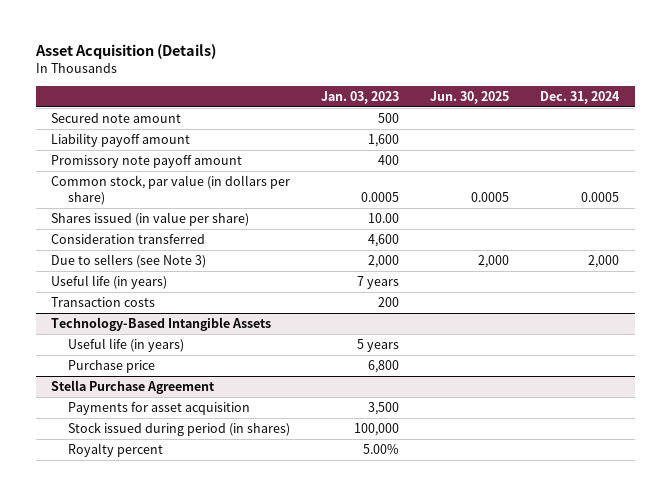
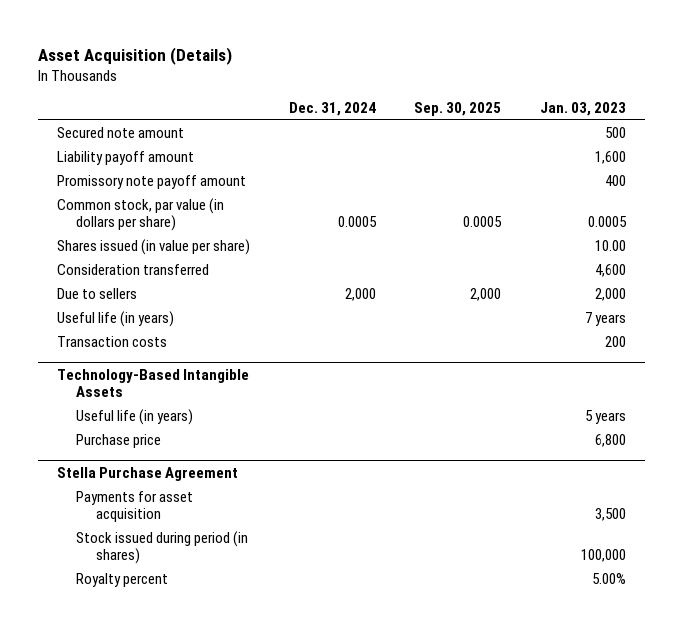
- | Jan. 03, 2023 | Jun. 30, 2025 | Dec. 31, 2024
+ | Dec. 31, 2024 | Sep. 30, 2025 | Jan. 03, 2023
- Due to sellers (see Note 3) | 2,000 | 2,000 | 2,000
+ Due to sellers | 2,000 | 2,000 | 2,000

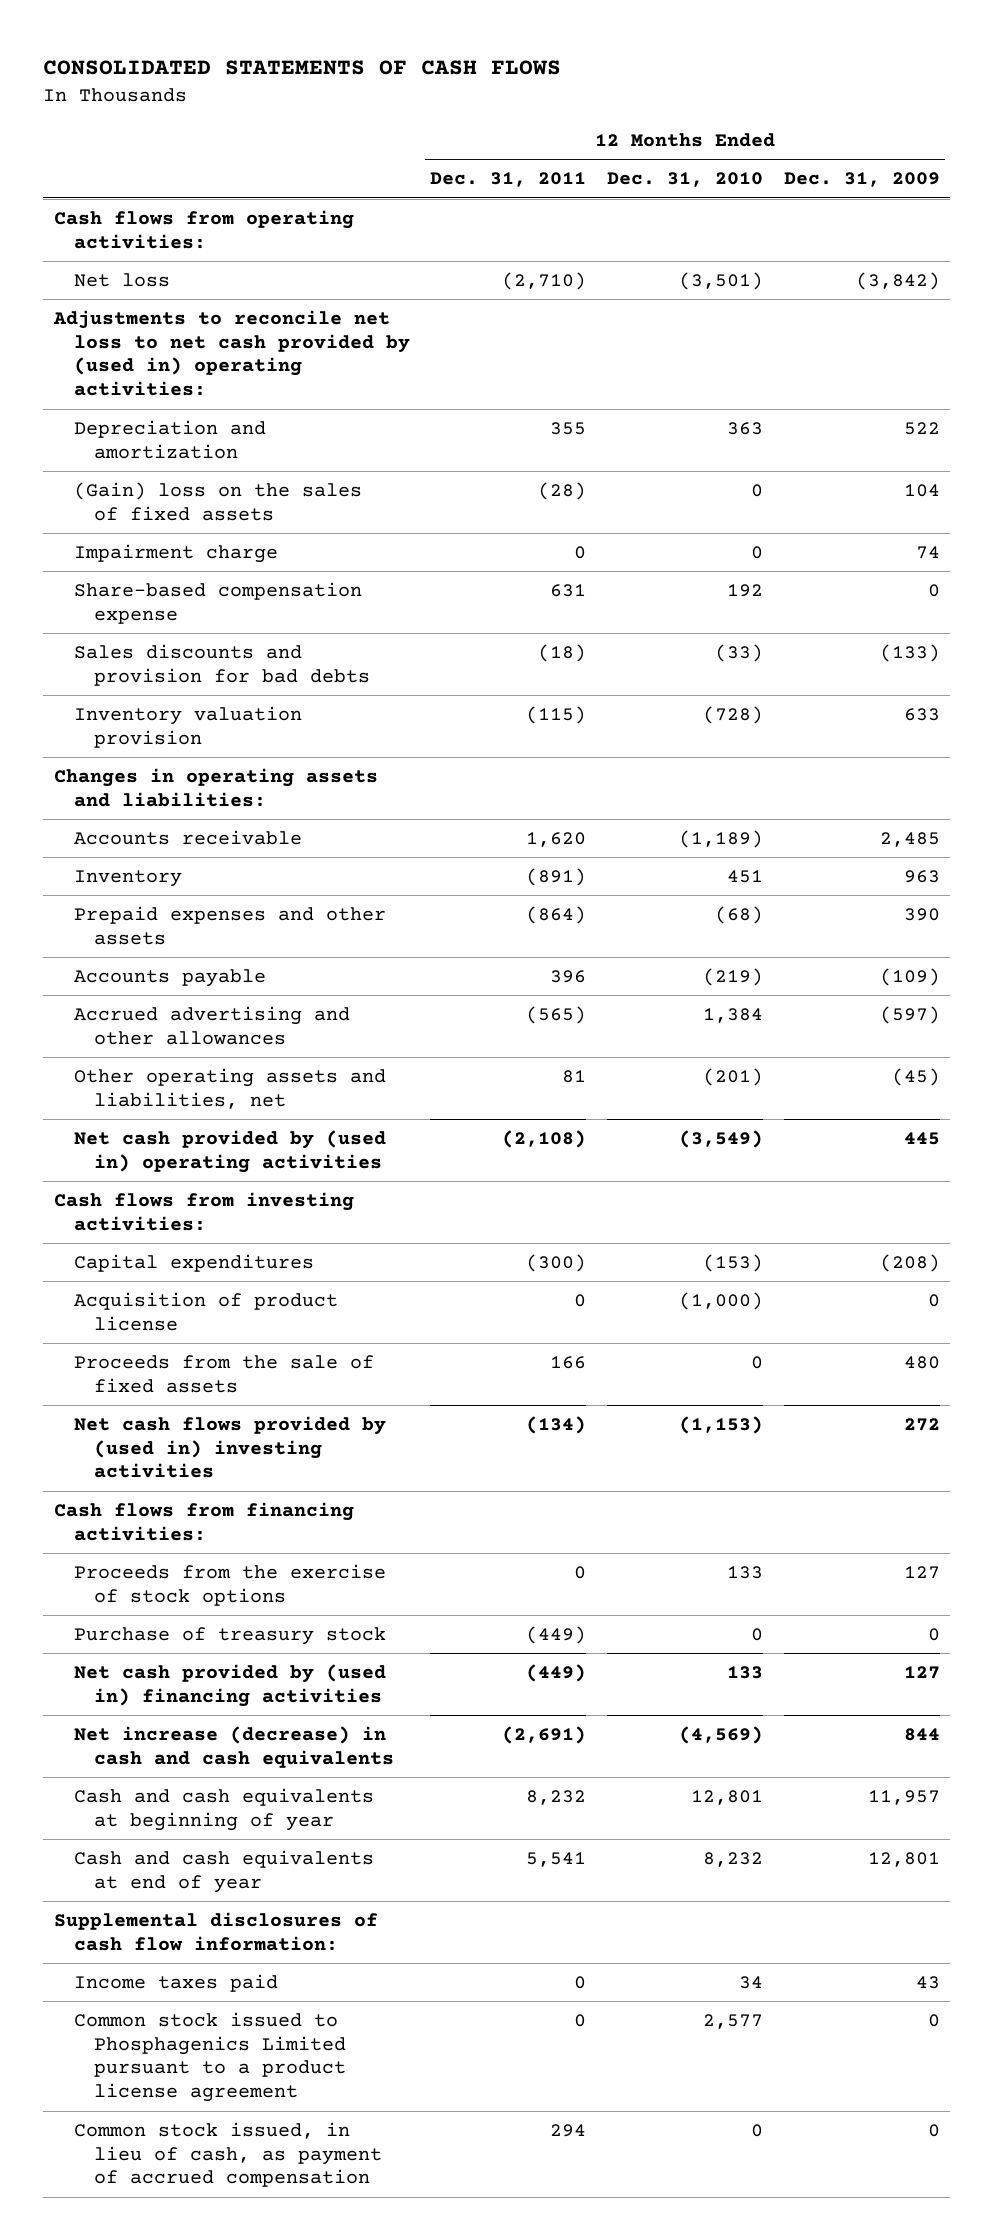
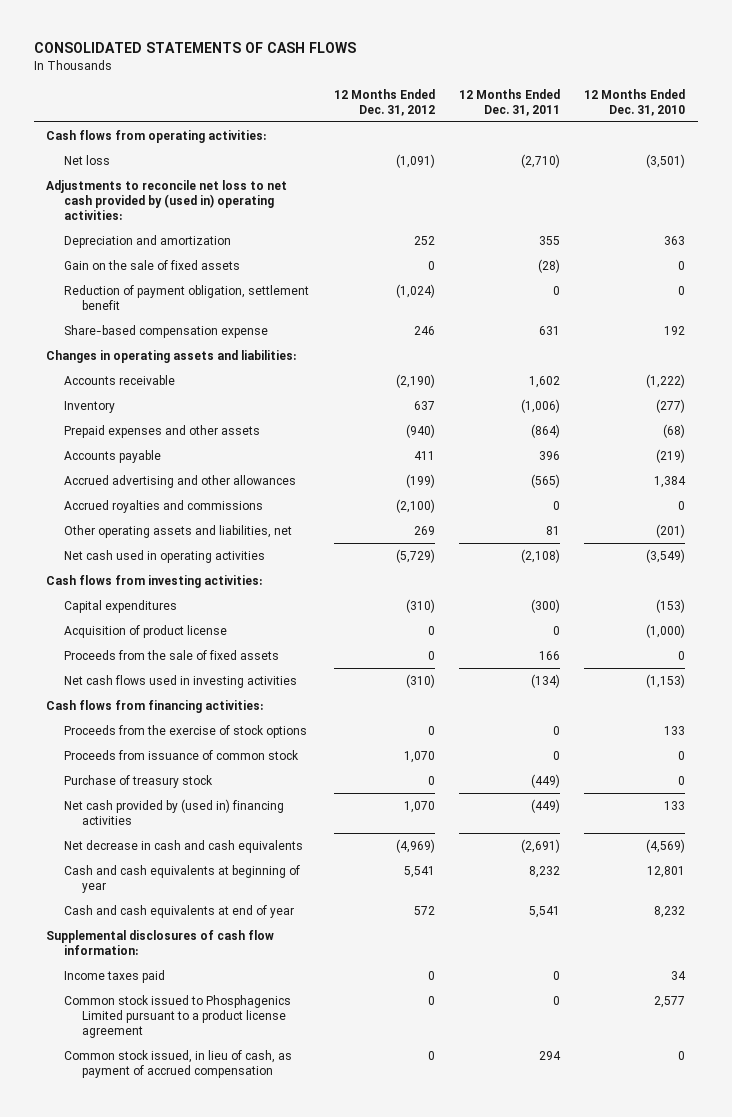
- | 12 Months Ended Dec. 31, 2011 | 12 Months Ended Dec. 31, 2010 | 12 Months Ended Dec. 31, 2009
+ | 12 Months Ended Dec. 31, 2012 | 12 Months Ended Dec. 31, 2011 | 12 Months Ended Dec. 31, 2010
- (Gain) loss on the sales of fixed assets | (28) | 0 | 104
- Impairment charge | 0 | 0 | 74
+ Gain on the sale of fixed assets | 0 | (28) | 0
+ Reduction of payment obligation, settlement benefit | (1,024) | 0 | 0
- Sales discounts and provision for bad debts | (18) | (33) | (133)
- Inventory valuation provision | (115) | (728) | 633
- Accounts receivable | 1,620 | (1,189) | 2,485
- Inventory | (891) | 451 | 963
+ Accounts receivable | (2,190) | 1,602 | (1,222)
+ Inventory | 637 | (1,006) | (277)
+ Accrued royalties and commissions | (2,100) | 0 | 0
- Net cash provided by (used in) operating activities | (2,108) | (3,549) | 445
+ Net cash used in operating activities | (5,729) | (2,108) | (3,549)
- Net cash flows provided by (used in) investing activities | (134) | (1,153) | 272
+ Net cash flows used in investing activities | (310) | (134) | (1,153)
+ Proceeds from issuance of common stock | 1,070 | 0 | 0
- Net increase (decrease) in cash and cash equivalents | (2,691) | (4,569) | 844
+ Net decrease in cash and cash equivalents | (4,969) | (2,691) | (4,569)

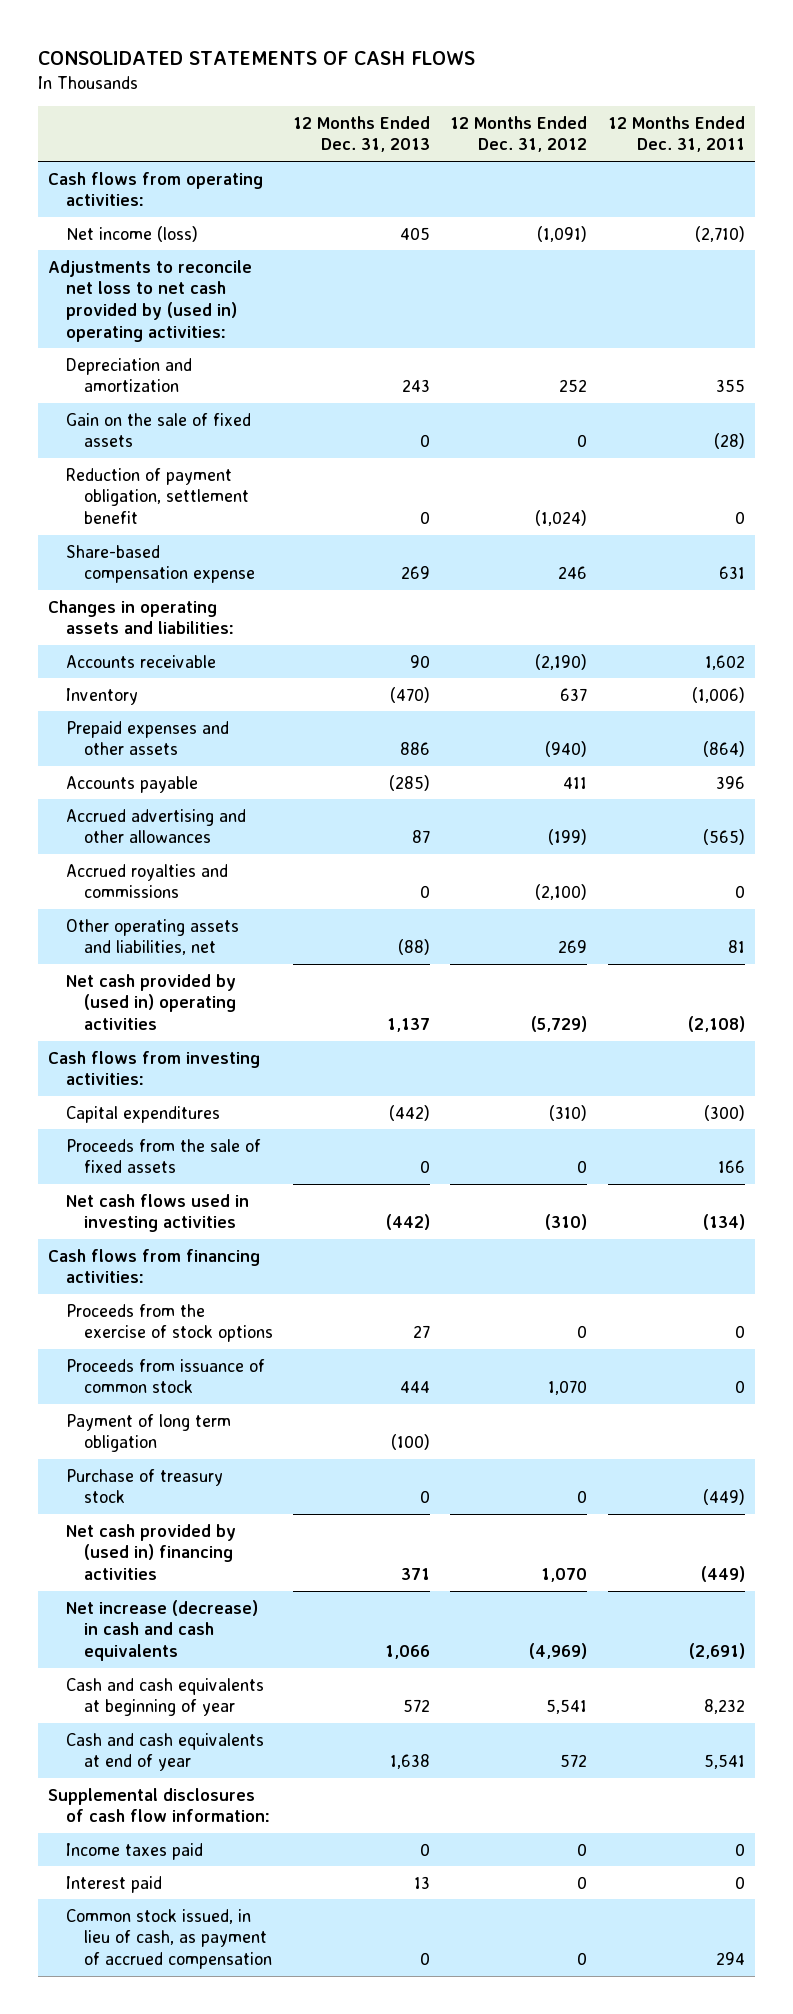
- | 12 Months Ended Dec. 31, 2012 | 12 Months Ended Dec. 31, 2011 | 12 Months Ended Dec. 31, 2010
+ | 12 Months Ended Dec. 31, 2013 | 12 Months Ended Dec. 31, 2012 | 12 Months Ended Dec. 31, 2011
- Net loss | (1,091) | (2,710) | (3,501)
+ Net income (loss) | 405 | (1,091) | (2,710)
- Net cash used in operating activities | (5,729) | (2,108) | (3,549)
+ Net cash provided by (used in) operating activities | 1,137 | (5,729) | (2,108)
- Acquisition of product license | 0 | 0 | (1,000)
+ Payment of long term obligation | (100) | |
- Net decrease in cash and cash equivalents | (4,969) | (2,691) | (4,569)
+ Net increase (decrease) in cash and cash equivalents | 1,066 | (4,969) | (2,691)
- Common stock issued to Phosphagenics Limited pursuant to a product license agreement | 0 | 0 | 2,577
+ Interest paid | 13 | 0 | 0

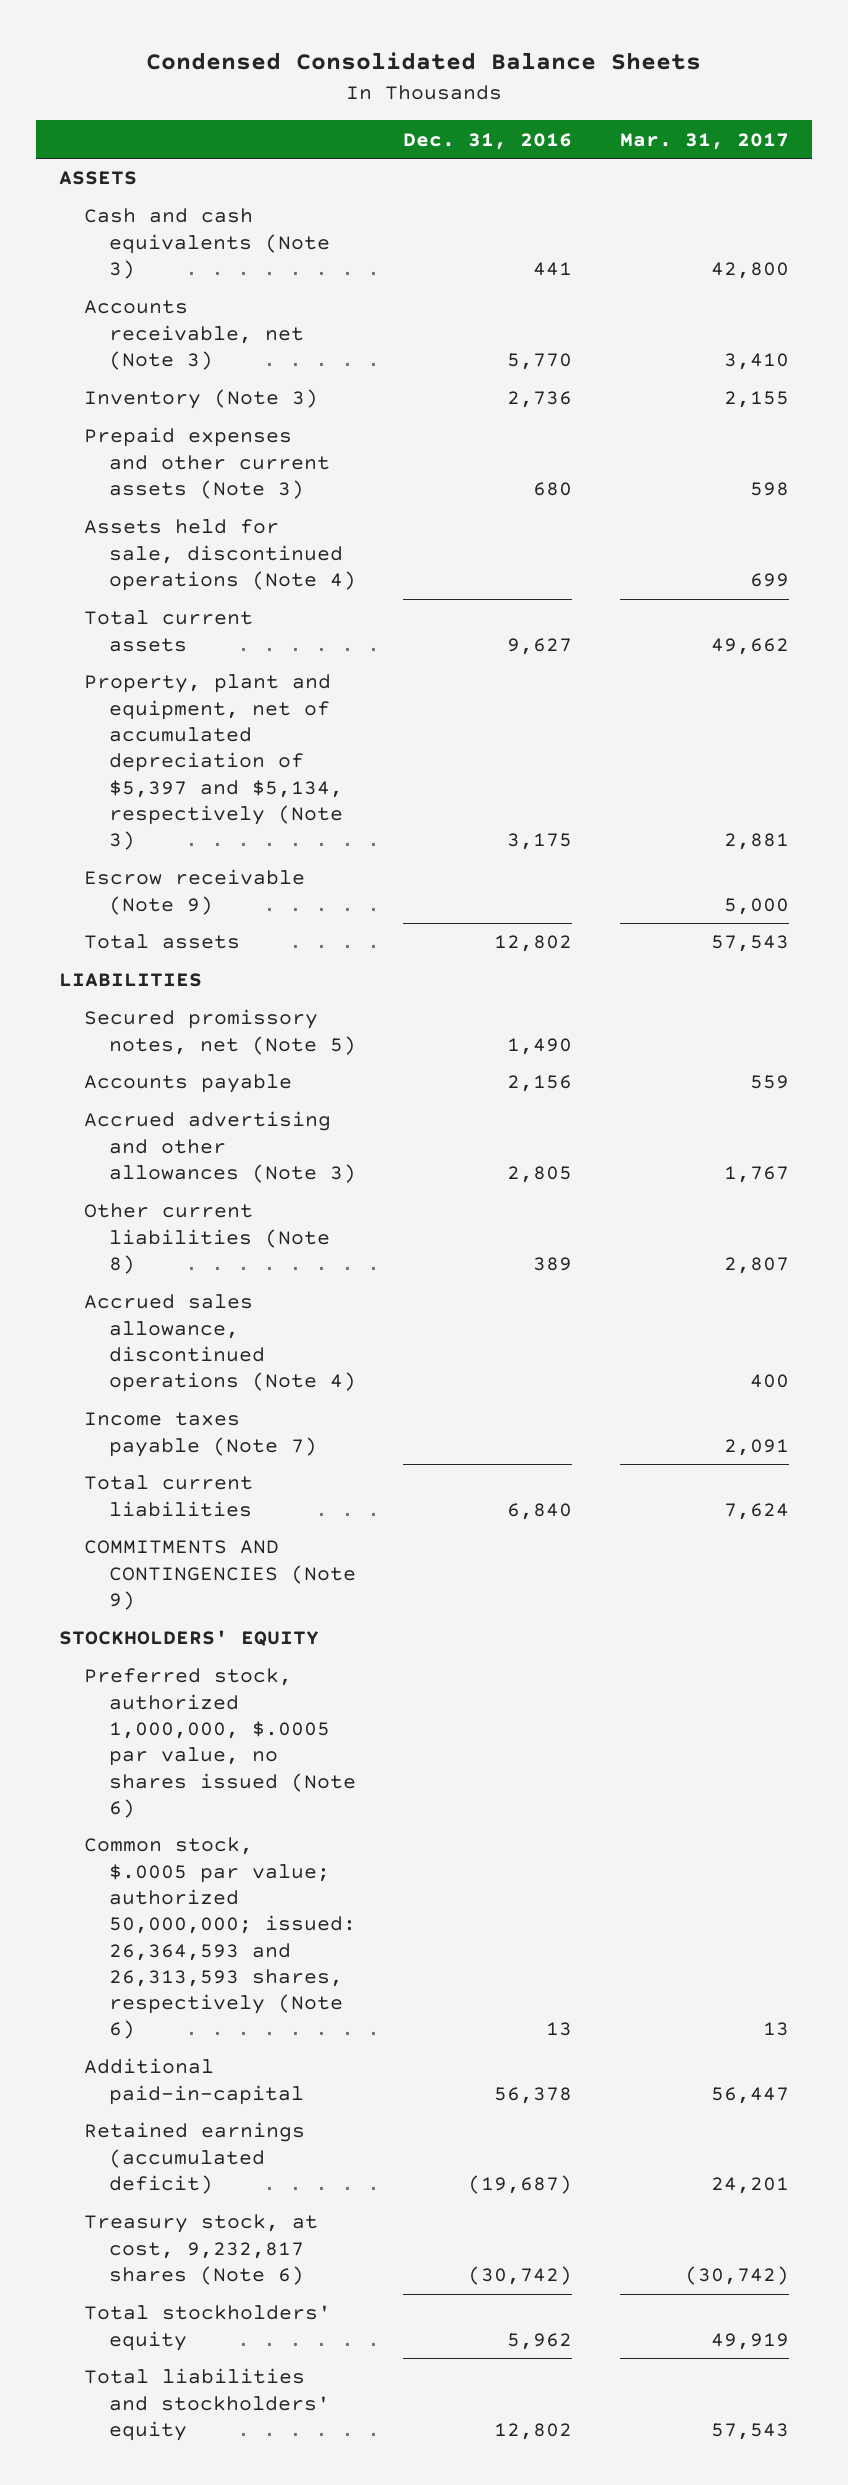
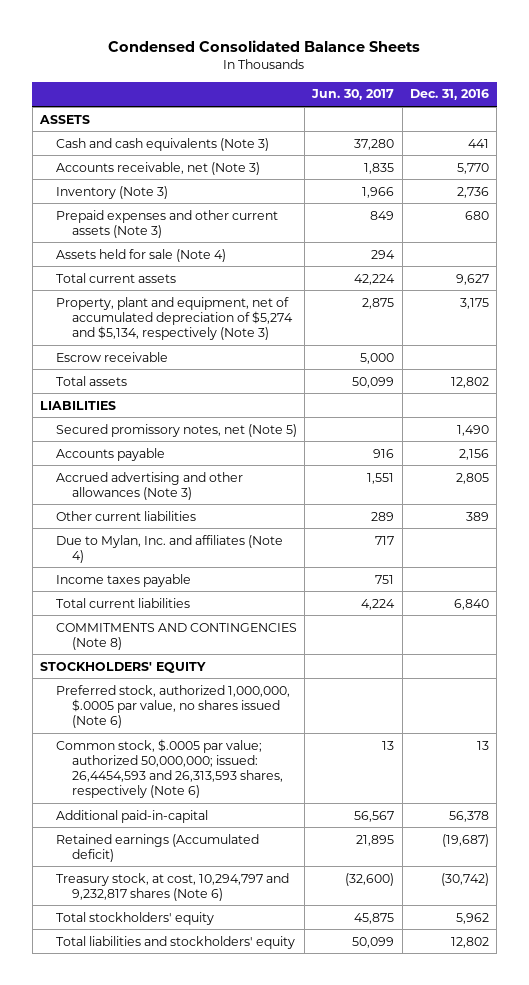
- | Dec. 31, 2016 | Mar. 31, 2017
+ | Jun. 30, 2017 | Dec. 31, 2016
- Assets held for sale, discontinued operations (Note 4) | | 699
+ Assets held for sale (Note 4) | 294 |
- Property, plant and equipment, net of accumulated depreciation of $5,397 and $5,134, respectively (Note 3) | 3,175 | 2,881
- Escrow receivable (Note 9) | | 5,000
+ Property, plant and equipment, net of accumulated depreciation of $5,274 and $5,134, respectively (Note 3) | 2,875 | 3,175
+ Escrow receivable | 5,000 |
- Other current liabilities (Note 8) | 389 | 2,807
- Accrued sales allowance, discontinued operations (Note 4) | | 400
- Income taxes payable (Note 7) | | 2,091
+ Other current liabilities | 289 | 389
+ Due to Mylan, Inc. and affiliates (Note 4) | 717 |
+ Income taxes payable | 751 |
- COMMITMENTS AND CONTINGENCIES (Note 9)
+ COMMITMENTS AND CONTINGENCIES (Note 8)
- Common stock, $.0005 par value; authorized 50,000,000; issued: 26,364,593 and 26,313,593 shares, respectively (Note 6) | 13 | 13
+ Common stock, $.0005 par value; authorized 50,000,000; issued: 26,4454,593 and 26,313,593 shares, respectively (Note 6) | 13 | 13
- Retained earnings (accumulated deficit) | (19,687) | 24,201
- Treasury stock, at cost, 9,232,817 shares (Note 6) | (30,742) | (30,742)
+ Retained earnings (Accumulated deficit) | 21,895 | (19,687)
+ Treasury stock, at cost, 10,294,797 and 9,232,817 shares (Note 6) | (32,600) | (30,742)

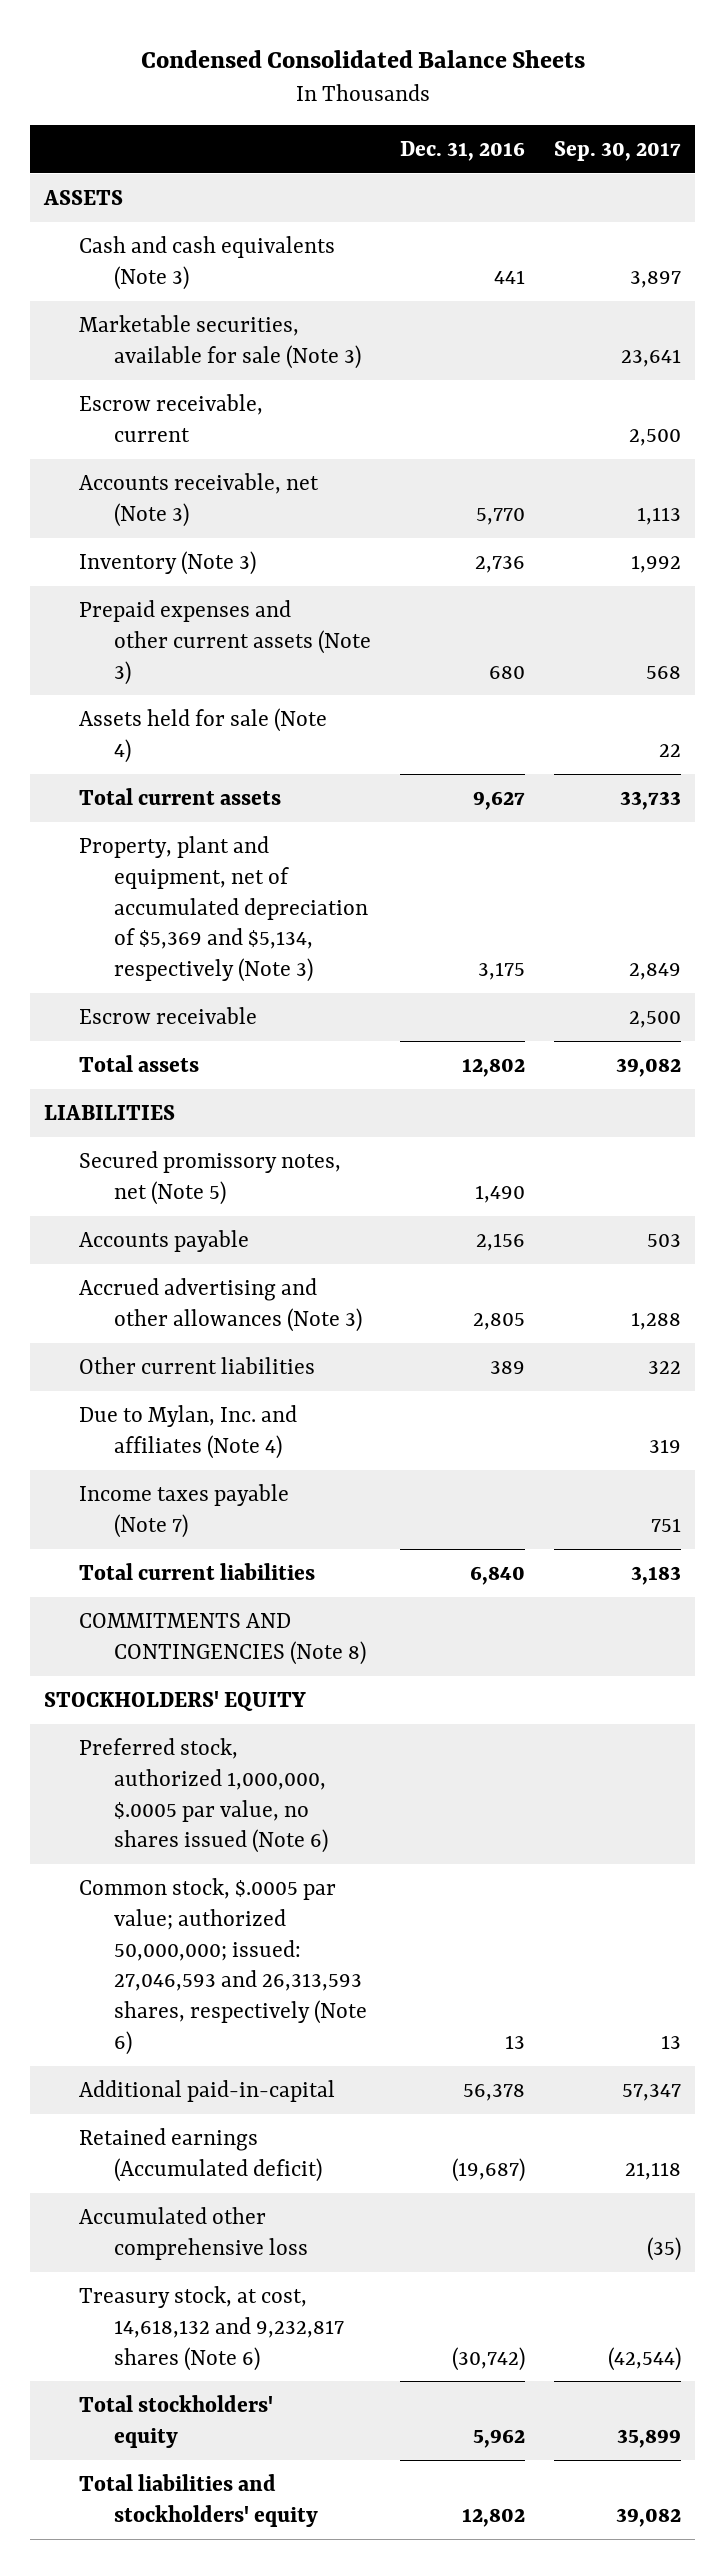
- | Jun. 30, 2017 | Dec. 31, 2016
+ | Dec. 31, 2016 | Sep. 30, 2017
+ Marketable securities, available for sale (Note 3) | | 23,641
+ Escrow receivable, current | | 2,500
- Property, plant and equipment, net of accumulated depreciation of $5,274 and $5,134, respectively (Note 3) | 2,875 | 3,175
+ Property, plant and equipment, net of accumulated depreciation of $5,369 and $5,134, respectively (Note 3) | 3,175 | 2,849
- Income taxes payable | 751 |
+ Income taxes payable (Note 7) | | 751
- Common stock, $.0005 par value; authorized 50,000,000; issued: 26,4454,593 and 26,313,593 shares, respectively (Note 6) | 13 | 13
+ Common stock, $.0005 par value; authorized 50,000,000; issued: 27,046,593 and 26,313,593 shares, respectively (Note 6) | 13 | 13
- Treasury stock, at cost, 10,294,797 and 9,232,817 shares (Note 6) | (32,600) | (30,742)
+ Accumulated other comprehensive loss | | (35)
+ Treasury stock, at cost, 14,618,132 and 9,232,817 shares (Note 6) | (30,742) | (42,544)

